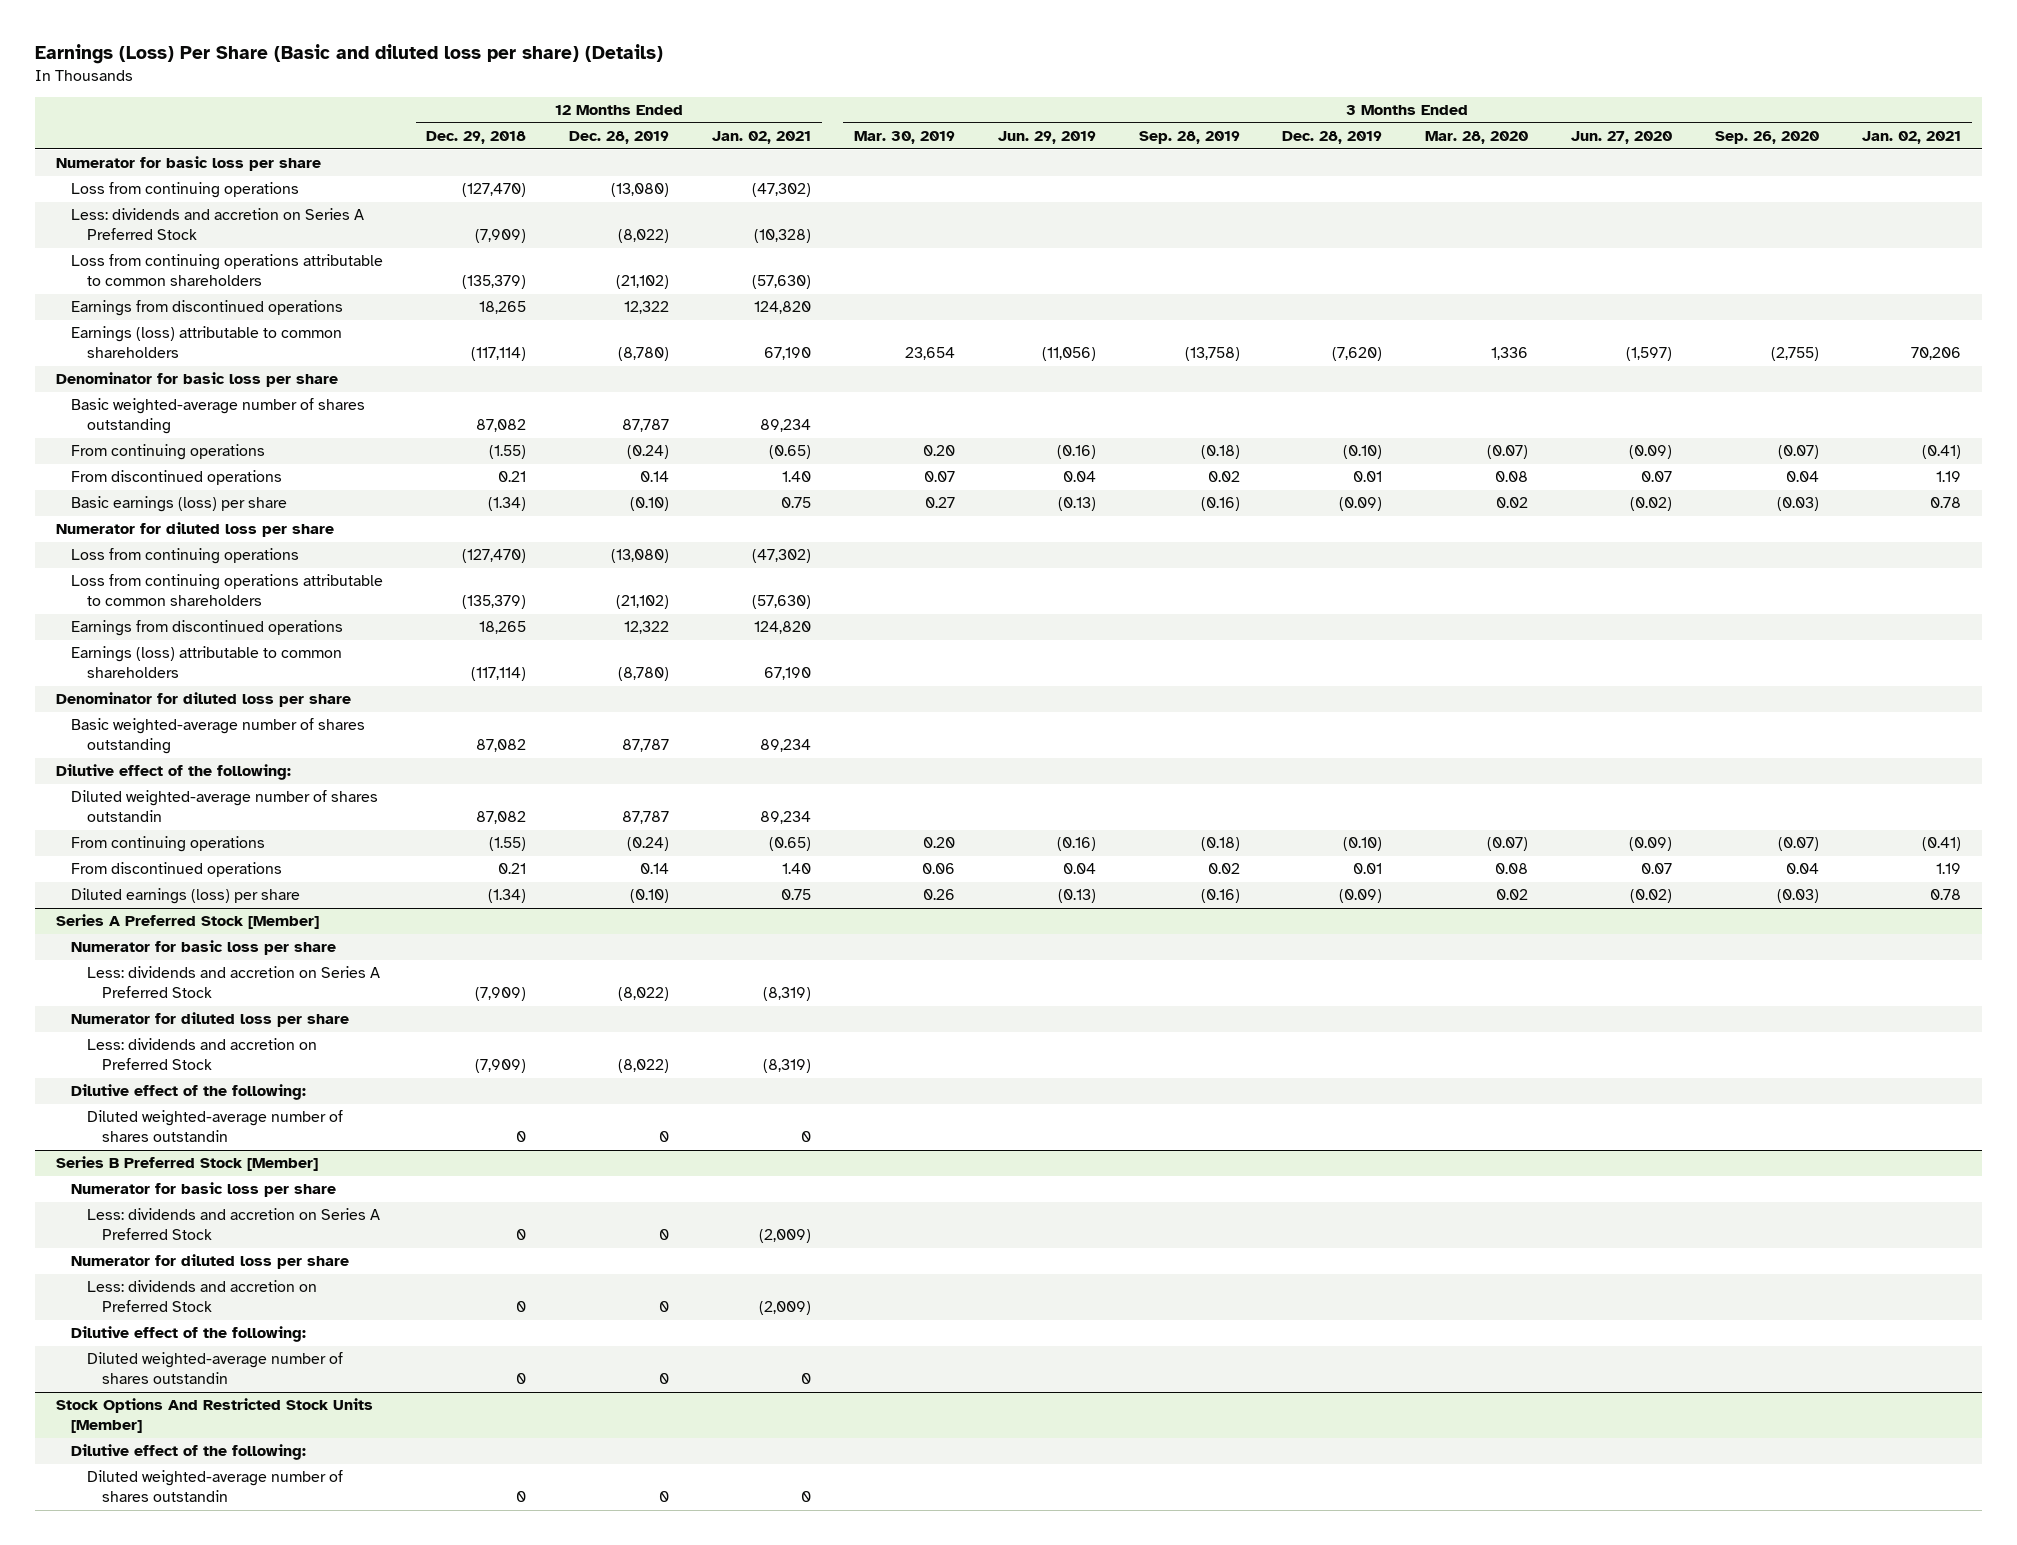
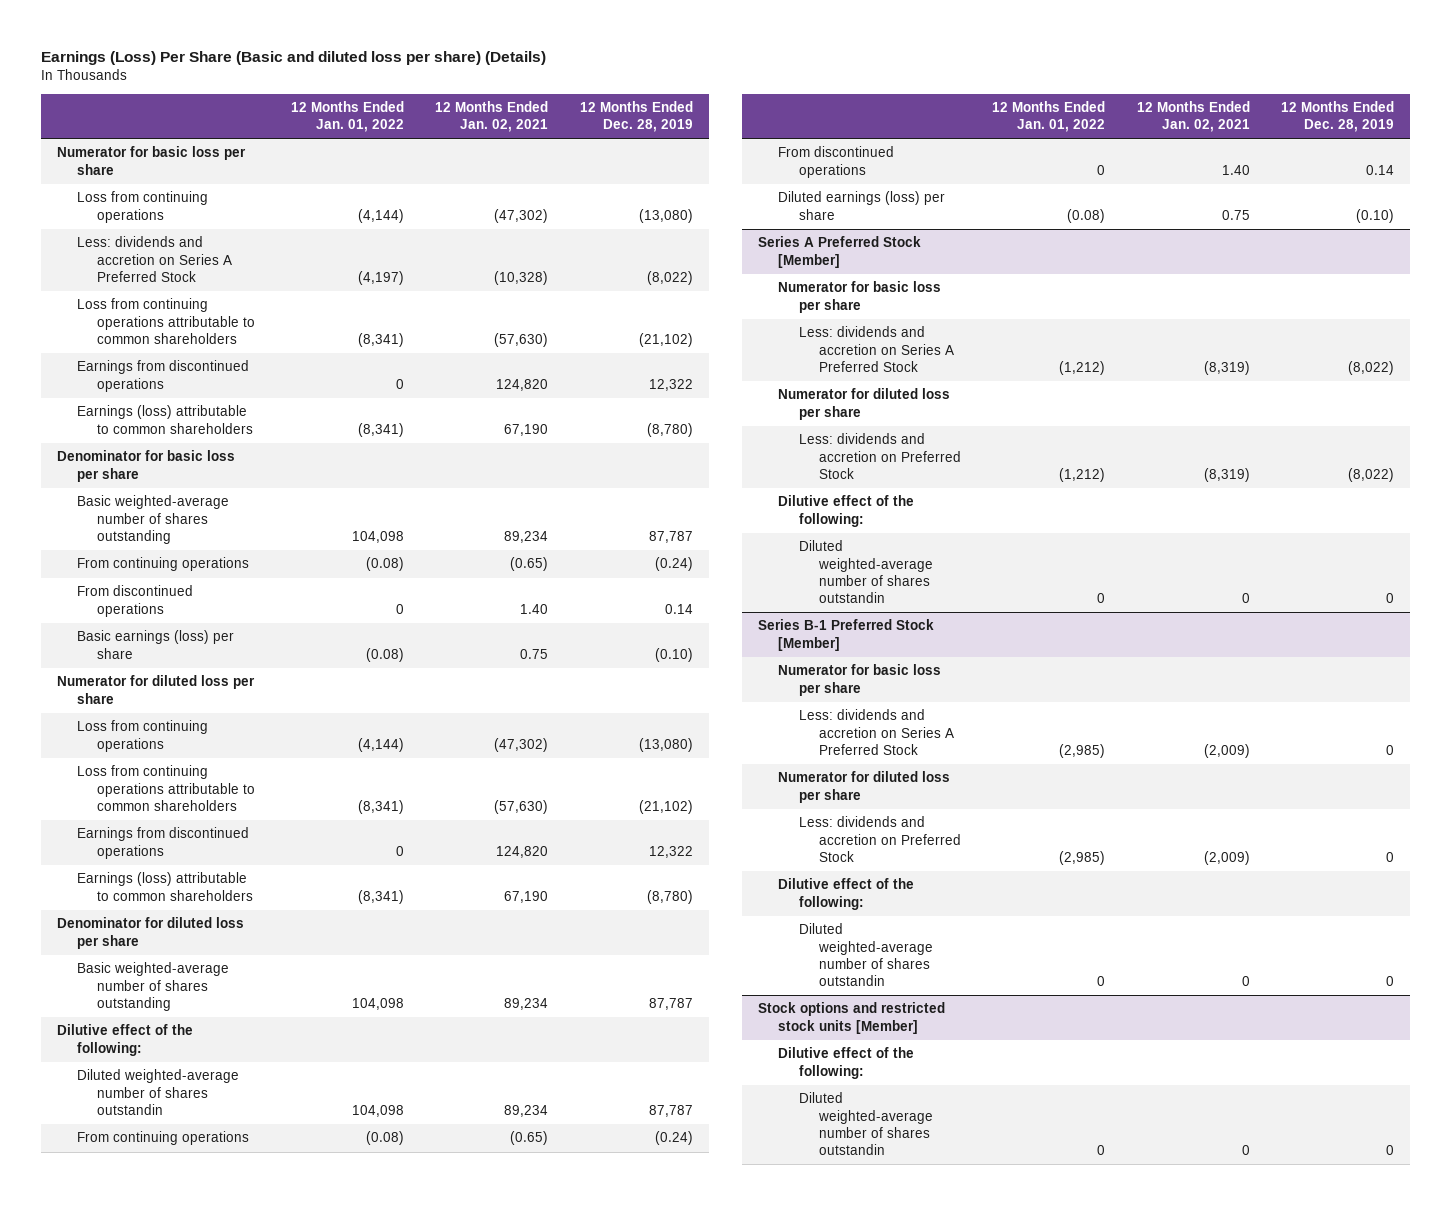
- | 12 Months Ended Dec. 29, 2018 | 12 Months Ended Dec. 28, 2019 | 12 Months Ended Jan. 02, 2021 | 3 Months Ended Mar. 30, 2019 | 3 Months Ended Jun. 29, 2019 | 3 Months Ended Sep. 28, 2019 | 3 Months Ended Dec. 28, 2019 | 3 Months Ended Mar. 28, 2020 | 3 Months Ended Jun. 27, 2020 | 3 Months Ended Sep. 26, 2020 | 3 Months Ended Jan. 02, 2021
+ | 12 Months Ended Jan. 01, 2022 | 12 Months Ended Jan. 02, 2021 | 12 Months Ended Dec. 28, 2019
- Series B Preferred Stock [Member]
+ Series B-1 Preferred Stock [Member]
- Stock Options And Restricted Stock Units [Member]
+ Stock options and restricted stock units [Member]

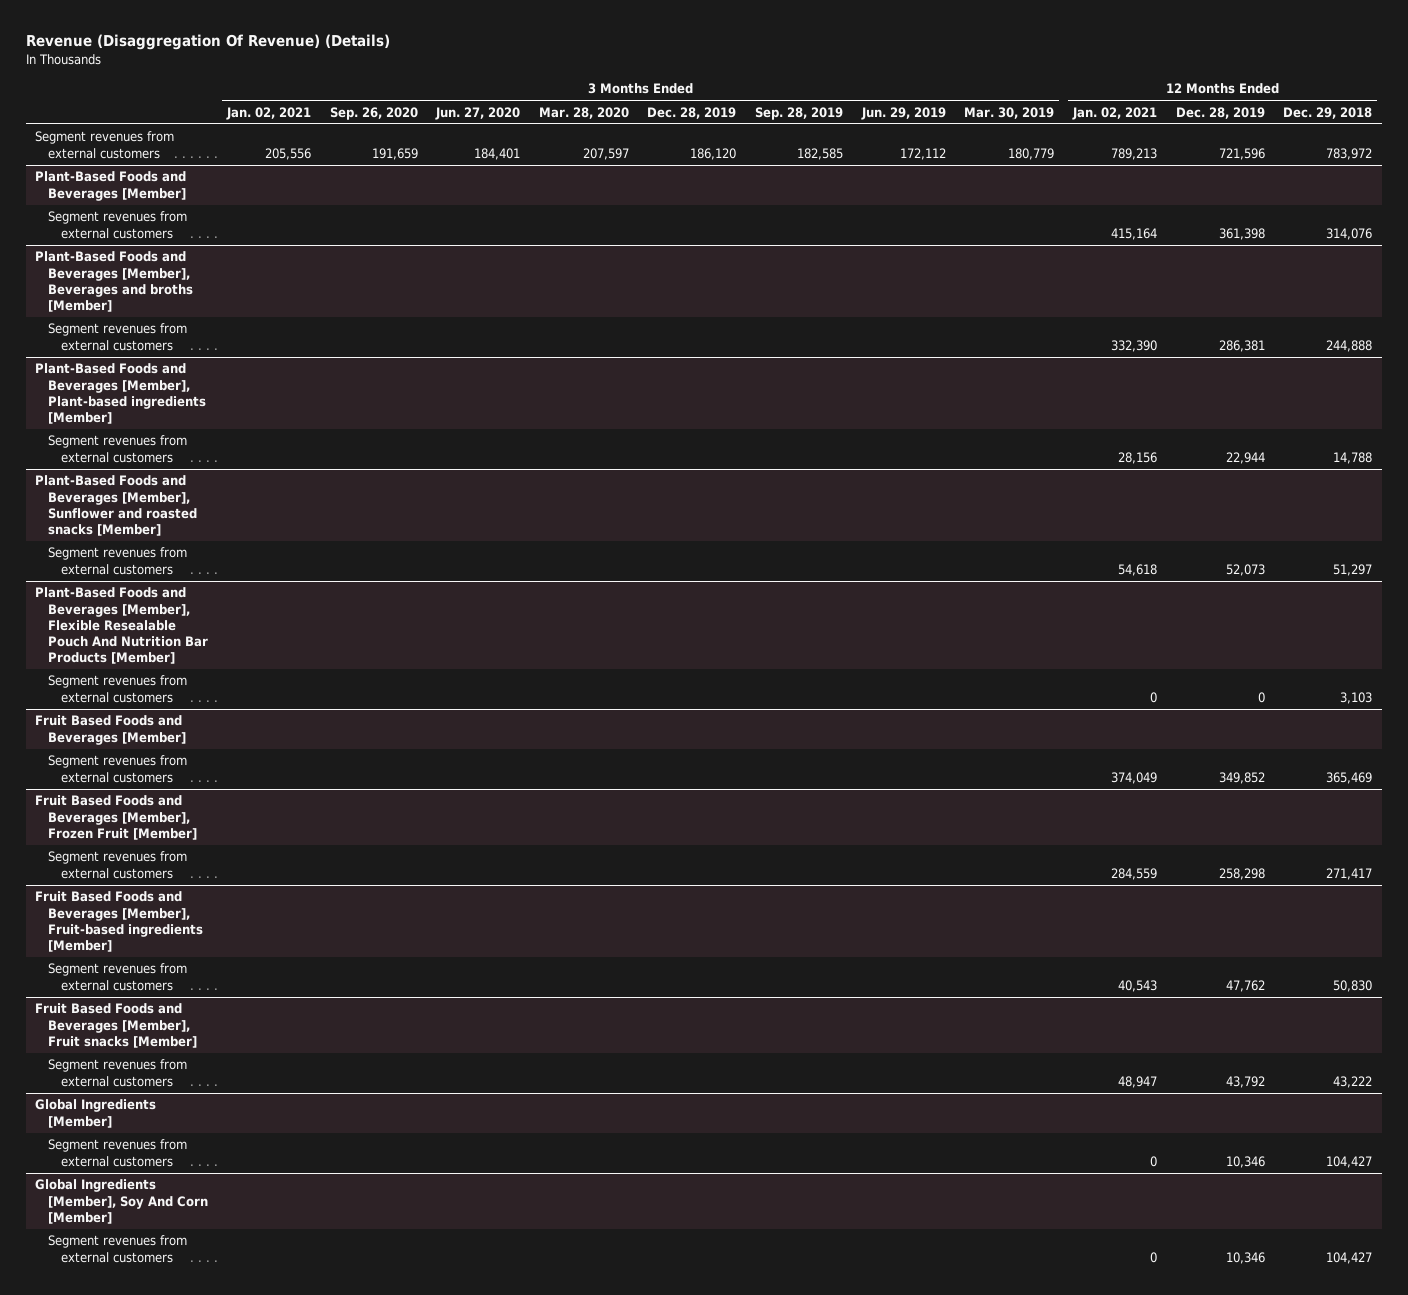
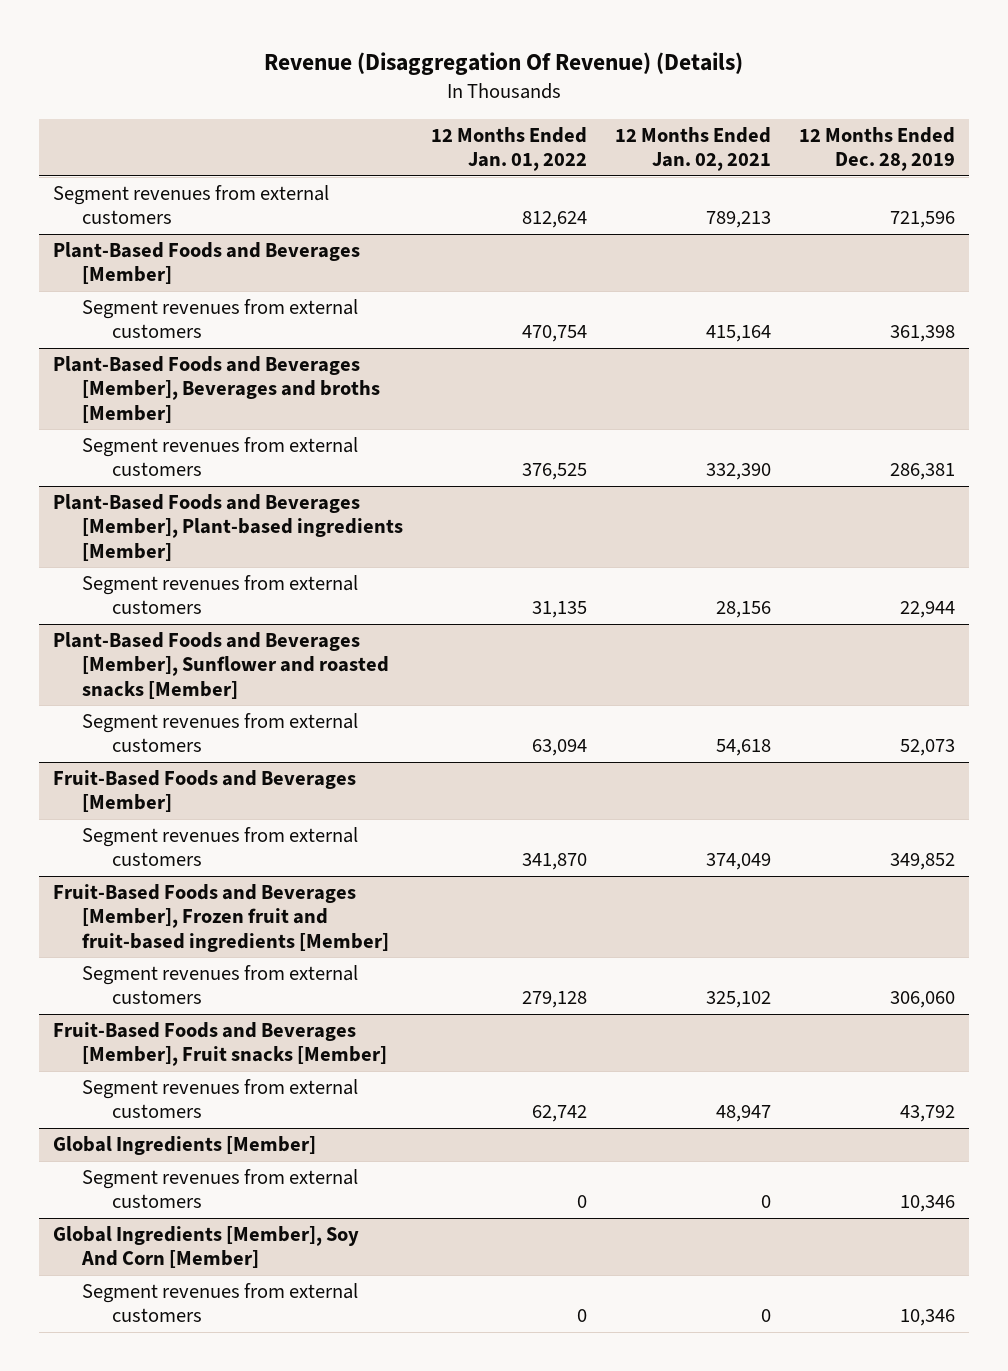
- | 3 Months Ended Jan. 02, 2021 | 3 Months Ended Sep. 26, 2020 | 3 Months Ended Jun. 27, 2020 | 3 Months Ended Mar. 28, 2020 | 3 Months Ended Dec. 28, 2019 | 3 Months Ended Sep. 28, 2019 | 3 Months Ended Jun. 29, 2019 | 3 Months Ended Mar. 30, 2019 | 12 Months Ended Jan. 02, 2021 | 12 Months Ended Dec. 28, 2019 | 12 Months Ended Dec. 29, 2018
+ | 12 Months Ended Jan. 01, 2022 | 12 Months Ended Jan. 02, 2021 | 12 Months Ended Dec. 28, 2019
- Plant-Based Foods and Beverages [Member], Flexible Resealable Pouch And Nutrition Bar Products [Member]
- Segment revenues from external customers | | | | | | | | | 0 | 0 | 3,103
- Fruit Based Foods and Beverages [Member]
+ Fruit-Based Foods and Beverages [Member]
- Fruit Based Foods and Beverages [Member], Frozen Fruit [Member]
- Segment revenues from external customers | | | | | | | | | 284,559 | 258,298 | 271,417
- Fruit Based Foods and Beverages [Member], Fruit-based ingredients [Member]
- Segment revenues from external customers | | | | | | | | | 40,543 | 47,762 | 50,830
- Fruit Based Foods and Beverages [Member], Fruit snacks [Member]
+ Fruit-Based Foods and Beverages [Member], Frozen fruit and fruit-based ingredients [Member]
+ Segment revenues from external customers | 279,128 | 325,102 | 306,060
+ Fruit-Based Foods and Beverages [Member], Fruit snacks [Member]

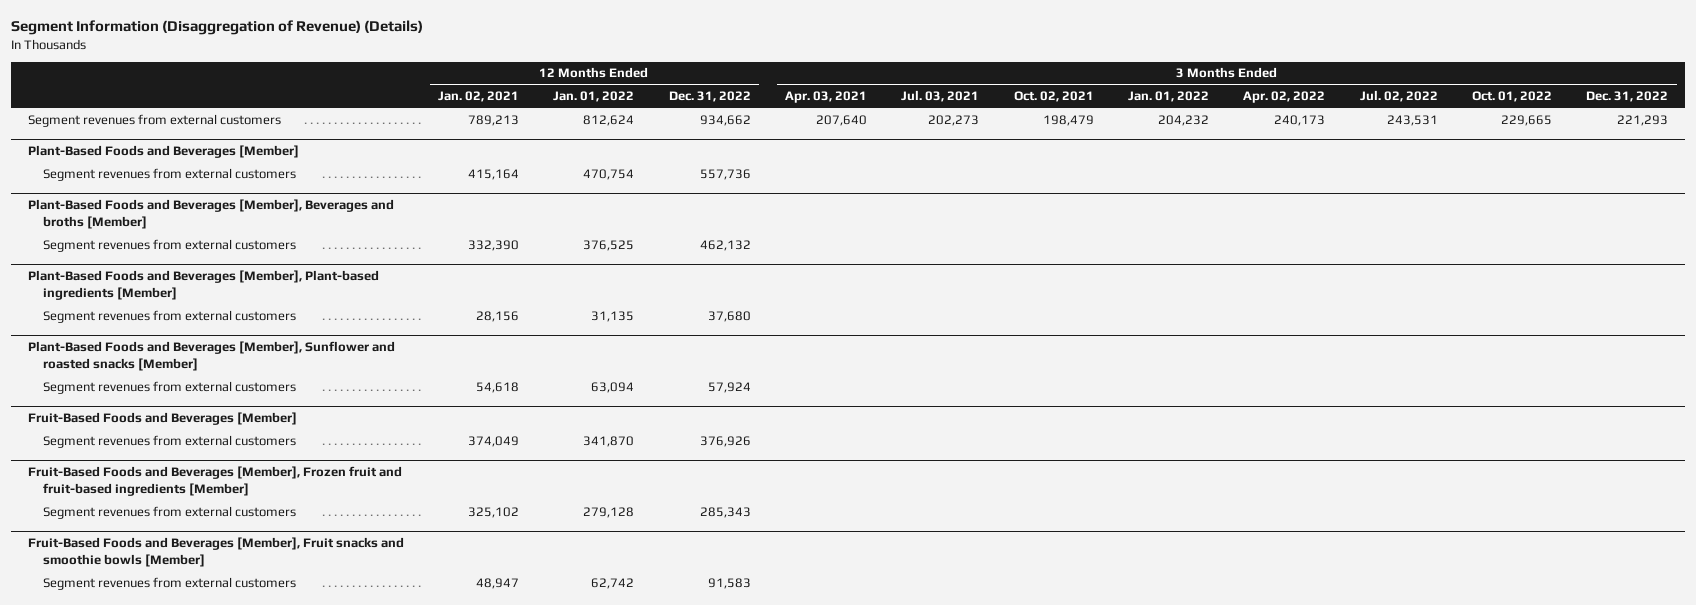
- Revenue (Disaggregation Of Revenue) (Details)
+ Segment Information (Disaggregation of Revenue) (Details)
- | 12 Months Ended Jan. 01, 2022 | 12 Months Ended Jan. 02, 2021 | 12 Months Ended Dec. 28, 2019
+ | 12 Months Ended Jan. 02, 2021 | 12 Months Ended Jan. 01, 2022 | 12 Months Ended Dec. 31, 2022 | 3 Months Ended Apr. 03, 2021 | 3 Months Ended Jul. 03, 2021 | 3 Months Ended Oct. 02, 2021 | 3 Months Ended Jan. 01, 2022 | 3 Months Ended Apr. 02, 2022 | 3 Months Ended Jul. 02, 2022 | 3 Months Ended Oct. 01, 2022 | 3 Months Ended Dec. 31, 2022
- Fruit-Based Foods and Beverages [Member], Fruit snacks [Member]
+ Fruit-Based Foods and Beverages [Member], Fruit snacks and smoothie bowls [Member]
- Global Ingredients [Member]
- Segment revenues from external customers | 0 | 0 | 10,346
- Global Ingredients [Member], Soy And Corn [Member]
- Segment revenues from external customers | 0 | 0 | 10,346

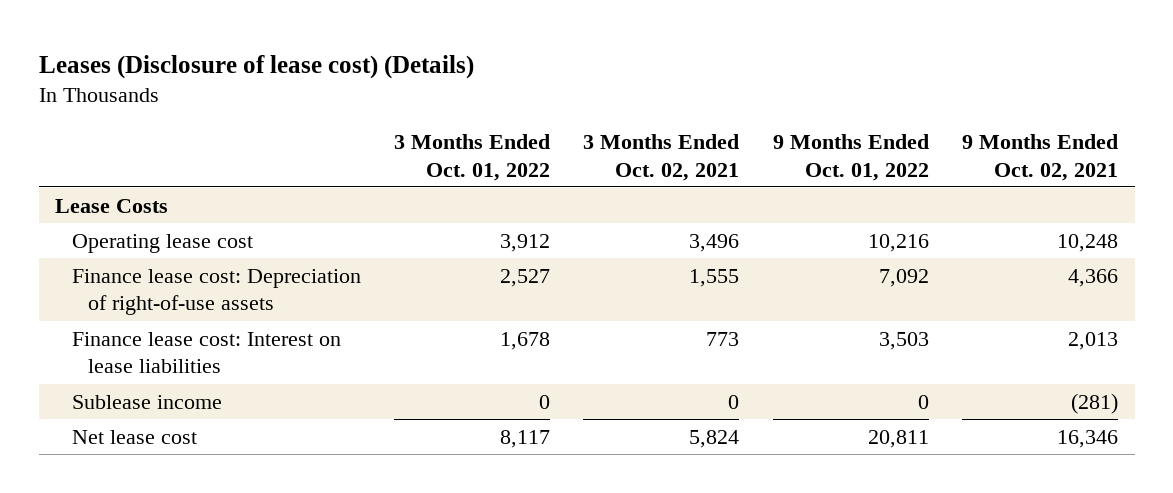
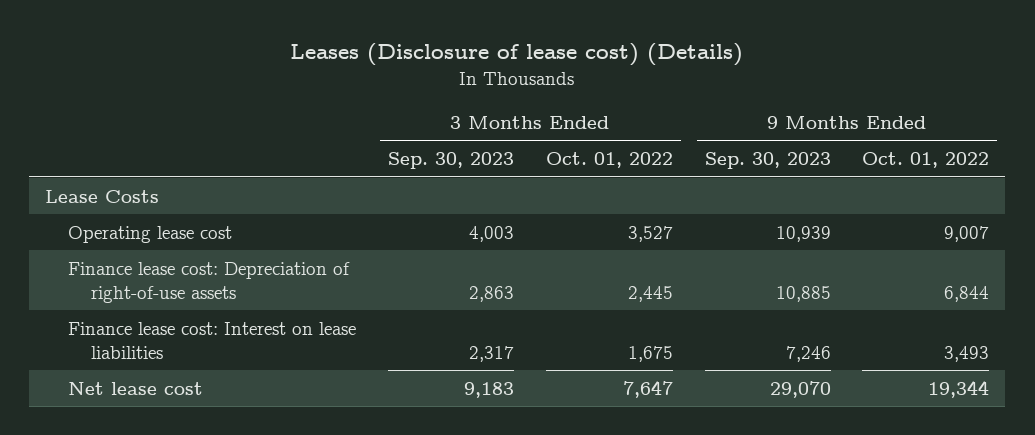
- | 3 Months Ended Oct. 01, 2022 | 3 Months Ended Oct. 02, 2021 | 9 Months Ended Oct. 01, 2022 | 9 Months Ended Oct. 02, 2021
+ | 3 Months Ended Sep. 30, 2023 | 3 Months Ended Oct. 01, 2022 | 9 Months Ended Sep. 30, 2023 | 9 Months Ended Oct. 01, 2022
- Operating lease cost | 3,912 | 3,496 | 10,216 | 10,248
- Finance lease cost: Depreciation of right-of-use assets | 2,527 | 1,555 | 7,092 | 4,366
- Finance lease cost: Interest on lease liabilities | 1,678 | 773 | 3,503 | 2,013
- Sublease income | 0 | 0 | 0 | (281)
- Net lease cost | 8,117 | 5,824 | 20,811 | 16,346
+ Operating lease cost | 4,003 | 3,527 | 10,939 | 9,007
+ Finance lease cost: Depreciation of right-of-use assets | 2,863 | 2,445 | 10,885 | 6,844
+ Finance lease cost: Interest on lease liabilities | 2,317 | 1,675 | 7,246 | 3,493
+ Net lease cost | 9,183 | 7,647 | 29,070 | 19,344

